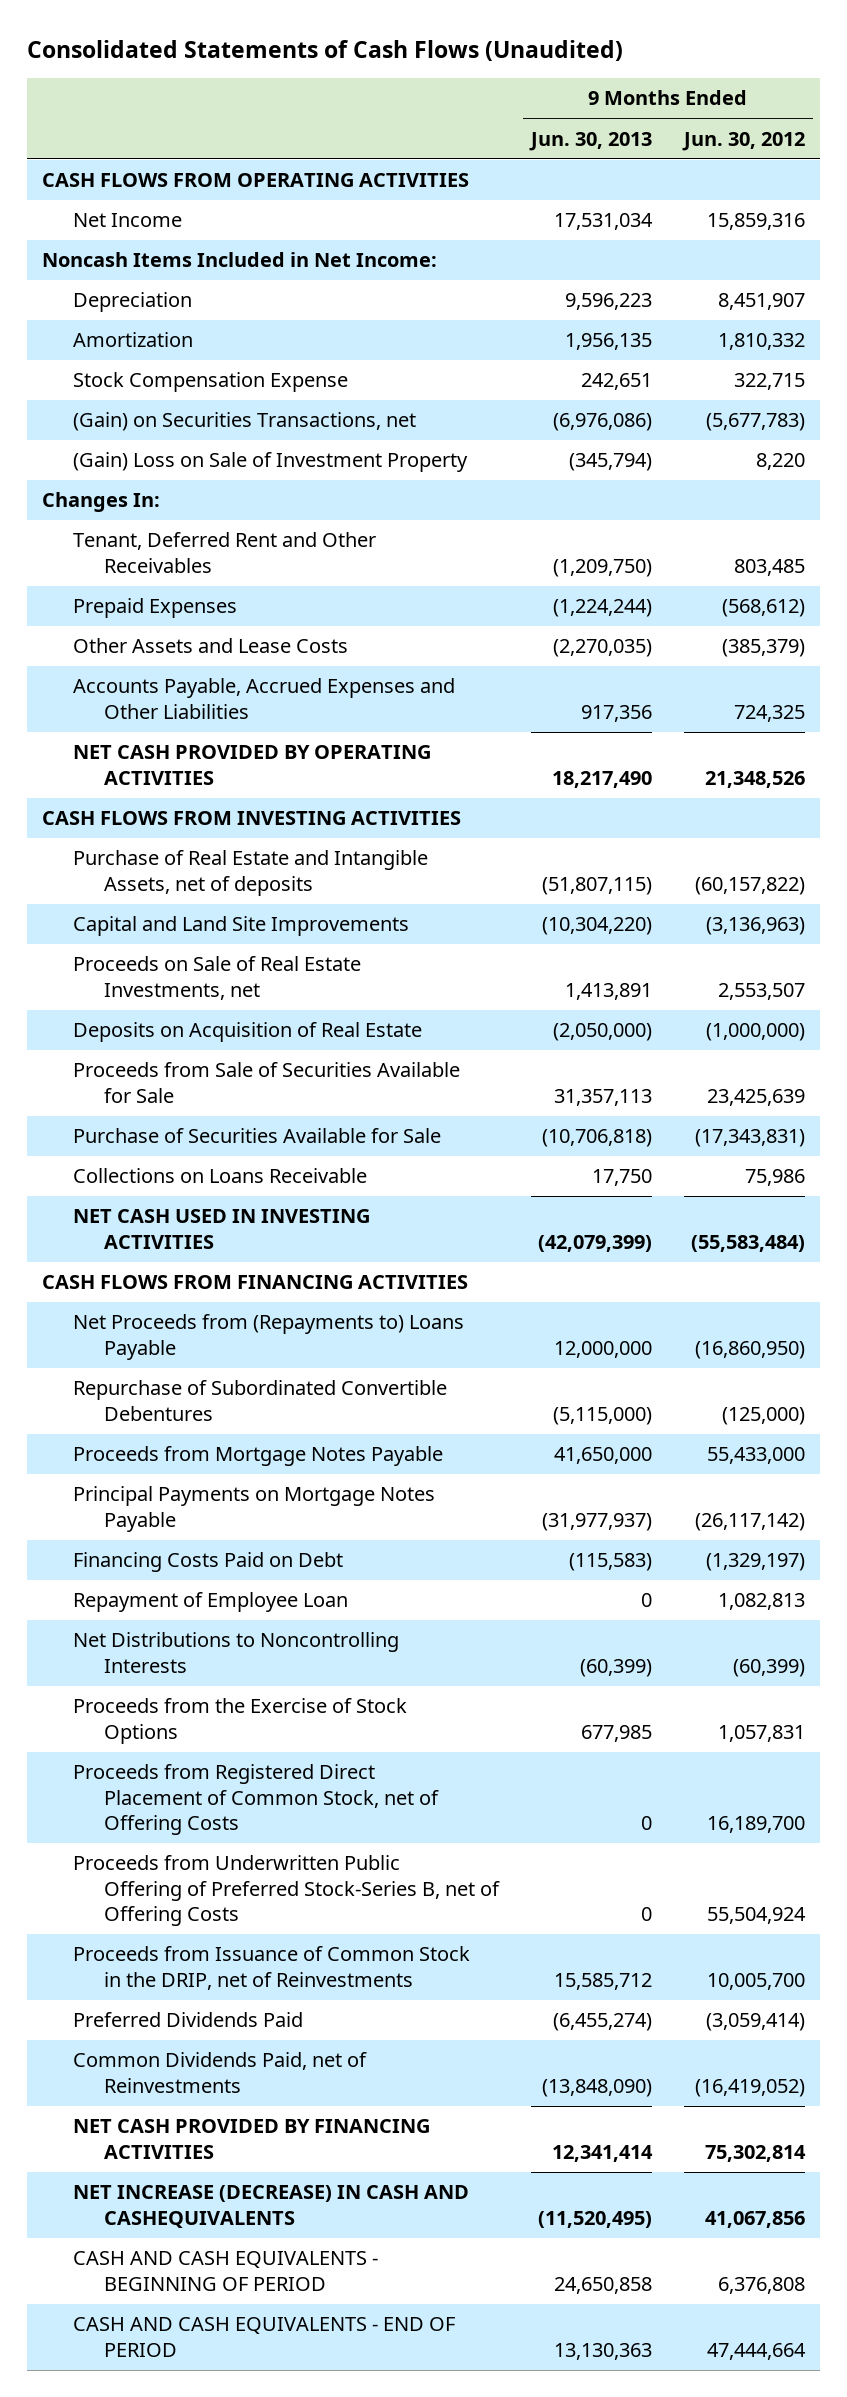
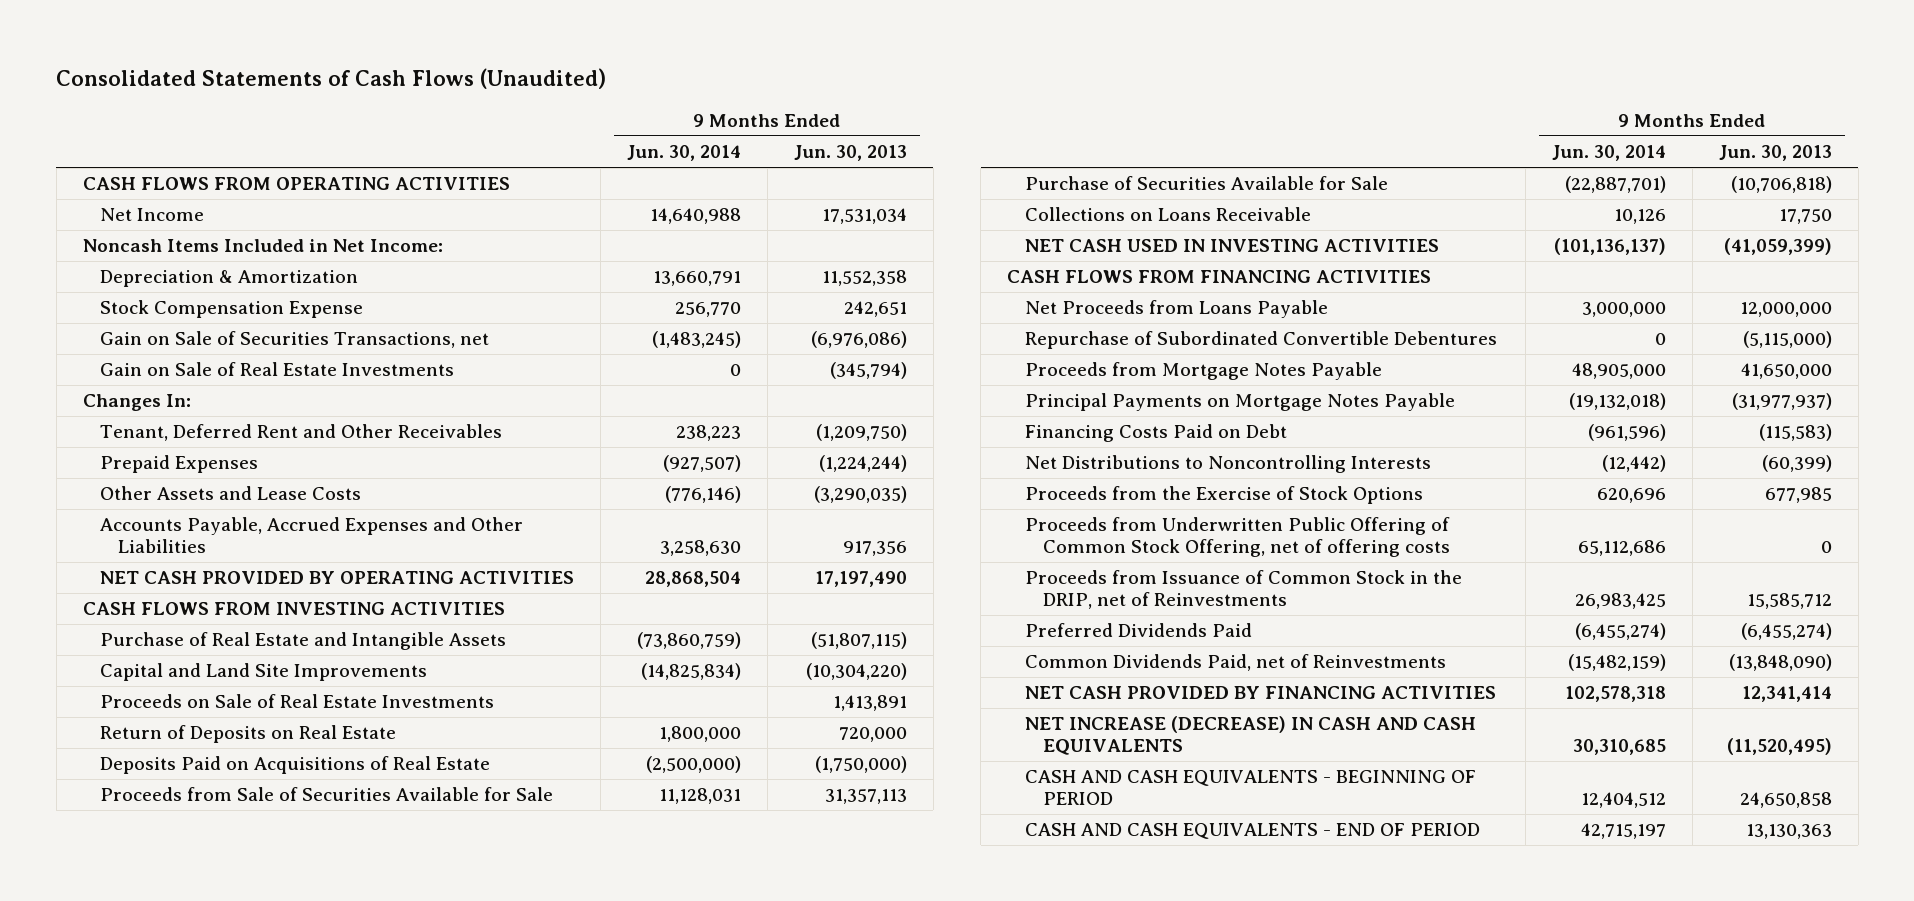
- | 9 Months Ended Jun. 30, 2013 | 9 Months Ended Jun. 30, 2012
+ | 9 Months Ended Jun. 30, 2014 | 9 Months Ended Jun. 30, 2013
- Depreciation | 9,596,223 | 8,451,907
- Amortization | 1,956,135 | 1,810,332
+ Depreciation & Amortization | 13,660,791 | 11,552,358
- (Gain) on Securities Transactions, net | (6,976,086) | (5,677,783)
- (Gain) Loss on Sale of Investment Property | (345,794) | 8,220
+ Gain on Sale of Securities Transactions, net | (1,483,245) | (6,976,086)
+ Gain on Sale of Real Estate Investments | 0 | (345,794)
- Other Assets and Lease Costs | (2,270,035) | (385,379)
+ Other Assets and Lease Costs | (776,146) | (3,290,035)
- NET CASH PROVIDED BY OPERATING ACTIVITIES | 18,217,490 | 21,348,526
+ NET CASH PROVIDED BY OPERATING ACTIVITIES | 28,868,504 | 17,197,490
- Purchase of Real Estate and Intangible Assets, net of deposits | (51,807,115) | (60,157,822)
+ Purchase of Real Estate and Intangible Assets | (73,860,759) | (51,807,115)
- Proceeds on Sale of Real Estate Investments, net | 1,413,891 | 2,553,507
- Deposits on Acquisition of Real Estate | (2,050,000) | (1,000,000)
+ Proceeds on Sale of Real Estate Investments | | 1,413,891
+ Return of Deposits on Real Estate | 1,800,000 | 720,000
+ Deposits Paid on Acquisitions of Real Estate | (2,500,000) | (1,750,000)
- NET CASH USED IN INVESTING ACTIVITIES | (42,079,399) | (55,583,484)
+ NET CASH USED IN INVESTING ACTIVITIES | (101,136,137) | (41,059,399)
- Net Proceeds from (Repayments to) Loans Payable | 12,000,000 | (16,860,950)
+ Net Proceeds from Loans Payable | 3,000,000 | 12,000,000
- Repayment of Employee Loan | 0 | 1,082,813
- Proceeds from Registered Direct Placement of Common Stock, net of Offering Costs | 0 | 16,189,700
- Proceeds from Underwritten Public Offering of Preferred Stock-Series B, net of Offering Costs | 0 | 55,504,924
+ Proceeds from Underwritten Public Offering of Common Stock Offering, net of offering costs | 65,112,686 | 0
- NET INCREASE (DECREASE) IN CASH AND CASHEQUIVALENTS | (11,520,495) | 41,067,856
+ NET INCREASE (DECREASE) IN CASH AND CASH EQUIVALENTS | 30,310,685 | (11,520,495)

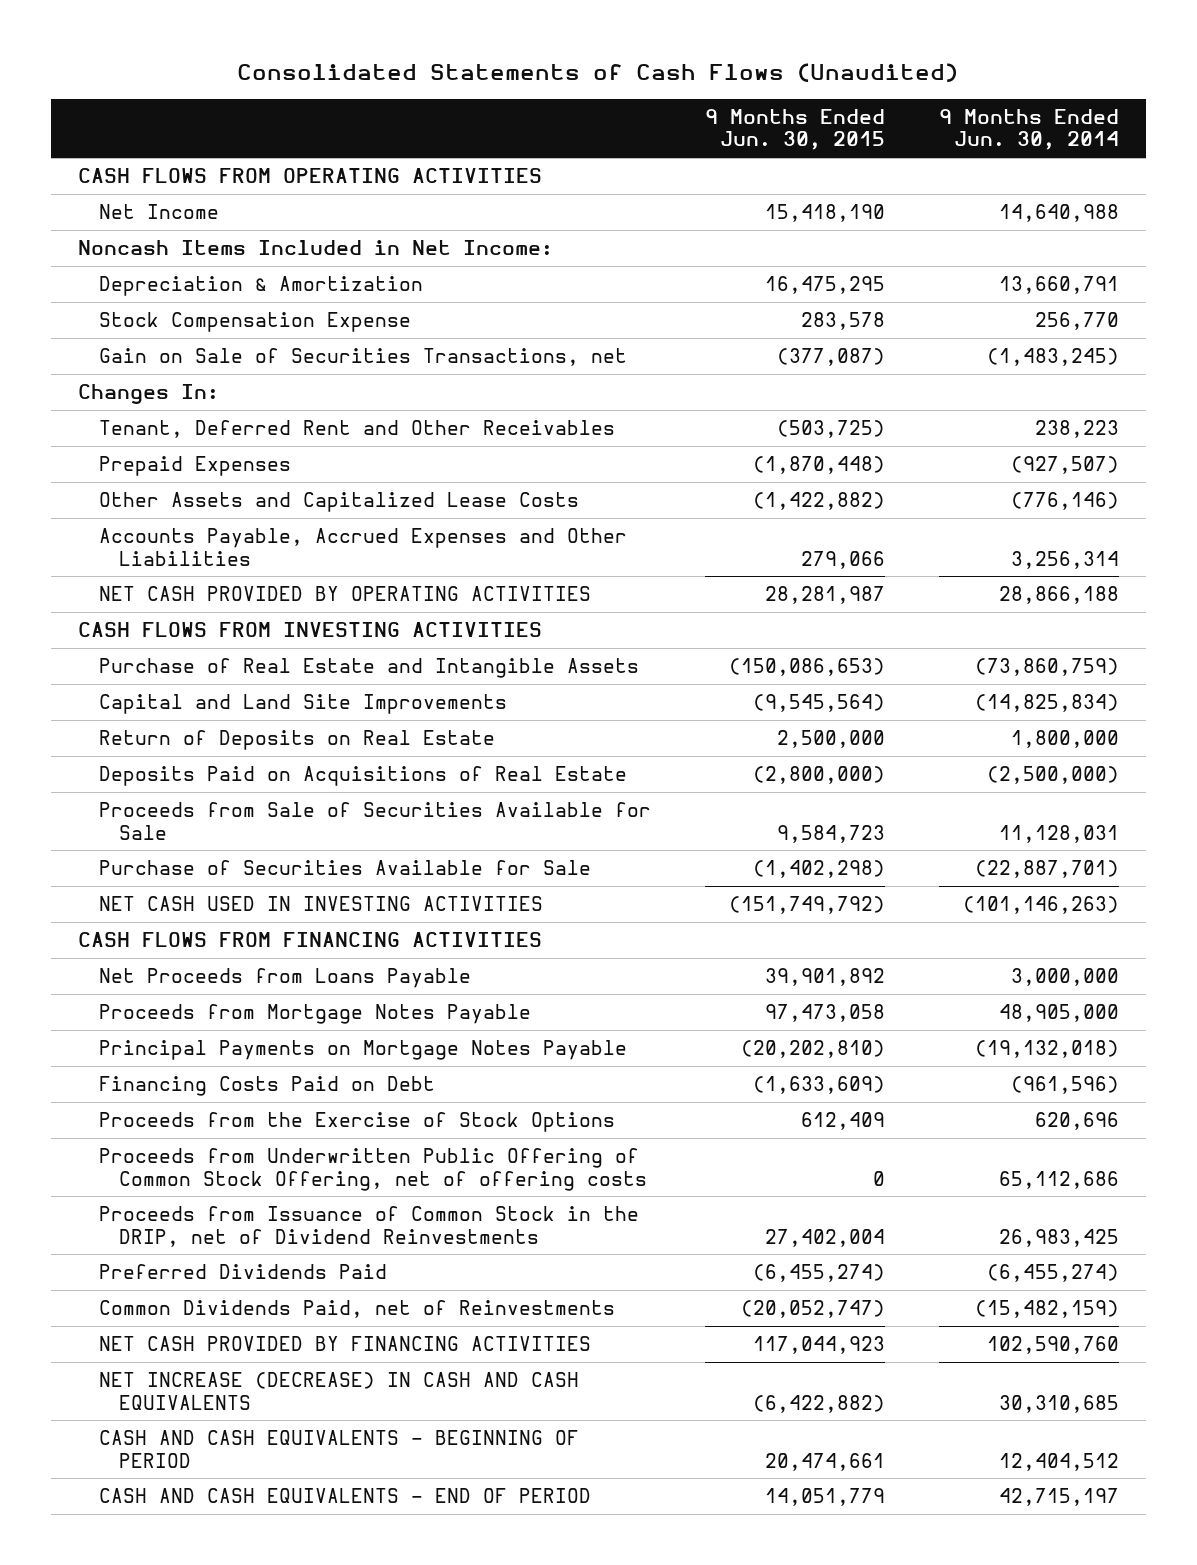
- | 9 Months Ended Jun. 30, 2014 | 9 Months Ended Jun. 30, 2013
+ | 9 Months Ended Jun. 30, 2015 | 9 Months Ended Jun. 30, 2014
- Gain on Sale of Real Estate Investments | 0 | (345,794)
- Other Assets and Lease Costs | (776,146) | (3,290,035)
- Accounts Payable, Accrued Expenses and Other Liabilities | 3,258,630 | 917,356
- NET CASH PROVIDED BY OPERATING ACTIVITIES | 28,868,504 | 17,197,490
+ Other Assets and Capitalized Lease Costs | (1,422,882) | (776,146)
+ Accounts Payable, Accrued Expenses and Other Liabilities | 279,066 | 3,256,314
+ NET CASH PROVIDED BY OPERATING ACTIVITIES | 28,281,987 | 28,866,188
- Proceeds on Sale of Real Estate Investments | | 1,413,891
- Collections on Loans Receivable | 10,126 | 17,750
- NET CASH USED IN INVESTING ACTIVITIES | (101,136,137) | (41,059,399)
+ NET CASH USED IN INVESTING ACTIVITIES | (151,749,792) | (101,146,263)
- Repurchase of Subordinated Convertible Debentures | 0 | (5,115,000)
- Net Distributions to Noncontrolling Interests | (12,442) | (60,399)
- Proceeds from Issuance of Common Stock in the DRIP, net of Reinvestments | 26,983,425 | 15,585,712
+ Proceeds from Issuance of Common Stock in the DRIP, net of Dividend Reinvestments | 27,402,004 | 26,983,425
- NET CASH PROVIDED BY FINANCING ACTIVITIES | 102,578,318 | 12,341,414
+ NET CASH PROVIDED BY FINANCING ACTIVITIES | 117,044,923 | 102,590,760

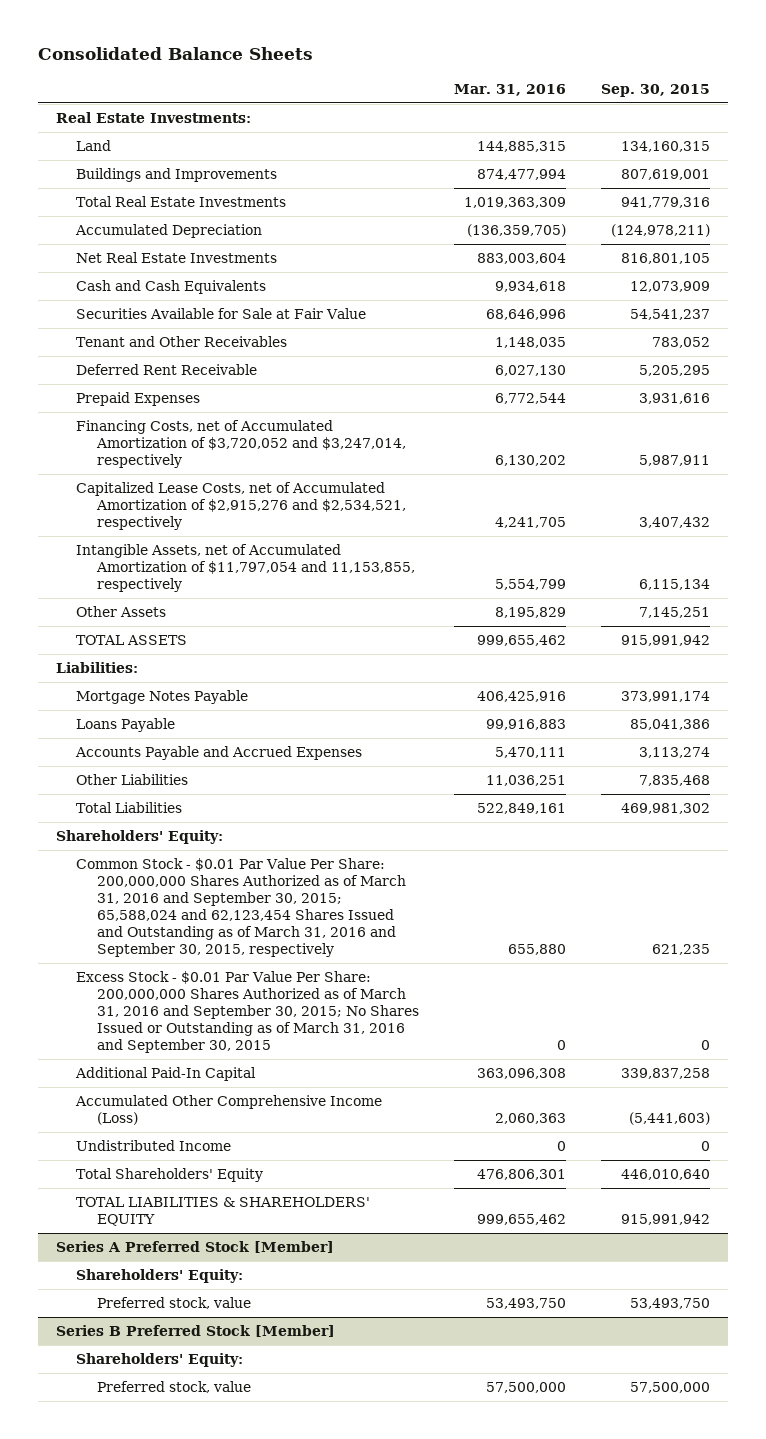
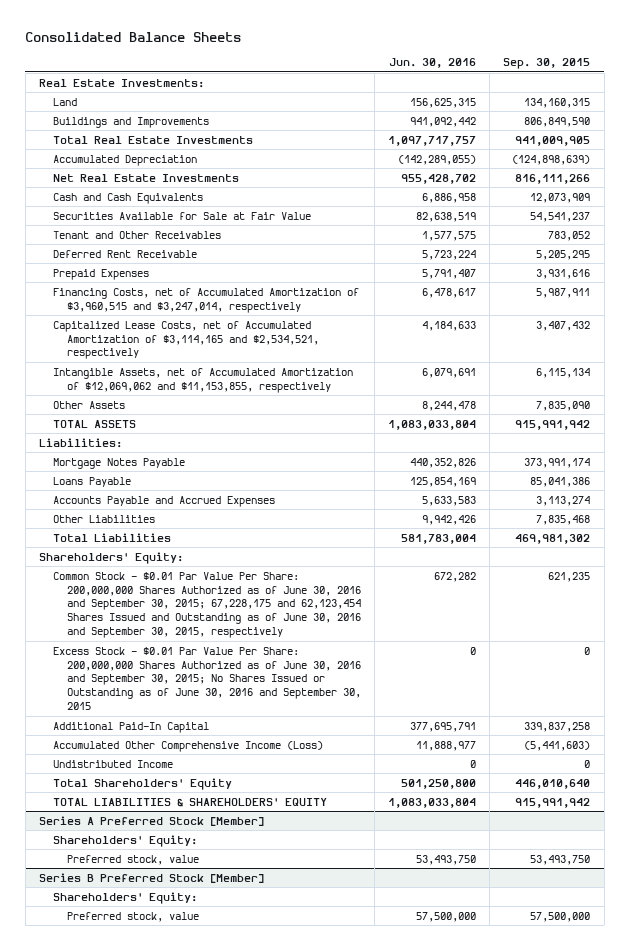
- | Mar. 31, 2016 | Sep. 30, 2015
+ | Jun. 30, 2016 | Sep. 30, 2015
- Buildings and Improvements | 874,477,994 | 807,619,001
- Total Real Estate Investments | 1,019,363,309 | 941,779,316
- Accumulated Depreciation | (136,359,705) | (124,978,211)
- Net Real Estate Investments | 883,003,604 | 816,801,105
+ Buildings and Improvements | 941,092,442 | 806,849,590
+ Total Real Estate Investments | 1,097,717,757 | 941,009,905
+ Accumulated Depreciation | (142,289,055) | (124,898,639)
+ Net Real Estate Investments | 955,428,702 | 816,111,266
- Financing Costs, net of Accumulated Amortization of $3,720,052 and $3,247,014, respectively | 6,130,202 | 5,987,911
- Capitalized Lease Costs, net of Accumulated Amortization of $2,915,276 and $2,534,521, respectively | 4,241,705 | 3,407,432
- Intangible Assets, net of Accumulated Amortization of $11,797,054 and 11,153,855, respectively | 5,554,799 | 6,115,134
- Other Assets | 8,195,829 | 7,145,251
+ Financing Costs, net of Accumulated Amortization of $3,960,515 and $3,247,014, respectively | 6,478,617 | 5,987,911
+ Capitalized Lease Costs, net of Accumulated Amortization of $3,114,165 and $2,534,521, respectively | 4,184,633 | 3,407,432
+ Intangible Assets, net of Accumulated Amortization of $12,069,062 and $11,153,855, respectively | 6,079,691 | 6,115,134
+ Other Assets | 8,244,478 | 7,835,090
- Common Stock - $0.01 Par Value Per Share: 200,000,000 Shares Authorized as of March 31, 2016 and September 30, 2015; 65,588,024 and 62,123,454 Shares Issued and Outstanding as of March 31, 2016 and September 30, 2015, respectively | 655,880 | 621,235
- Excess Stock - $0.01 Par Value Per Share: 200,000,000 Shares Authorized as of March 31, 2016 and September 30, 2015; No Shares Issued or Outstanding as of March 31, 2016 and September 30, 2015 | 0 | 0
+ Common Stock - $0.01 Par Value Per Share: 200,000,000 Shares Authorized as of June 30, 2016 and September 30, 2015; 67,228,175 and 62,123,454 Shares Issued and Outstanding as of June 30, 2016 and September 30, 2015, respectively | 672,282 | 621,235
+ Excess Stock - $0.01 Par Value Per Share: 200,000,000 Shares Authorized as of June 30, 2016 and September 30, 2015; No Shares Issued or Outstanding as of June 30, 2016 and September 30, 2015 | 0 | 0

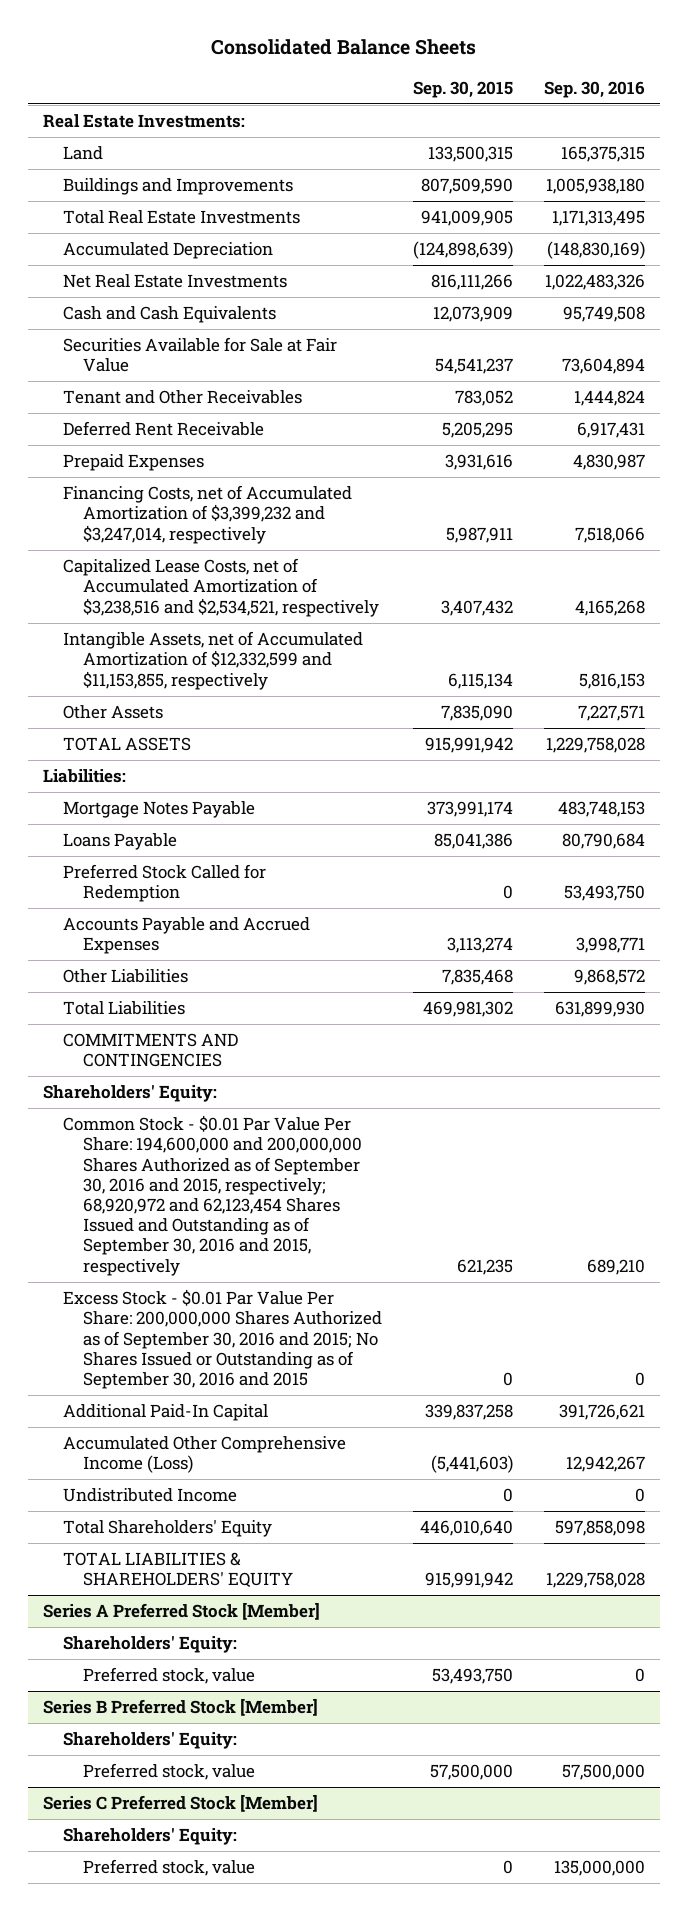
- | Jun. 30, 2016 | Sep. 30, 2015
+ | Sep. 30, 2015 | Sep. 30, 2016
- Land | 156,625,315 | 134,160,315
- Buildings and Improvements | 941,092,442 | 806,849,590
+ Land | 133,500,315 | 165,375,315
+ Buildings and Improvements | 807,509,590 | 1,005,938,180
- Financing Costs, net of Accumulated Amortization of $3,960,515 and $3,247,014, respectively | 6,478,617 | 5,987,911
- Capitalized Lease Costs, net of Accumulated Amortization of $3,114,165 and $2,534,521, respectively | 4,184,633 | 3,407,432
- Intangible Assets, net of Accumulated Amortization of $12,069,062 and $11,153,855, respectively | 6,079,691 | 6,115,134
+ Financing Costs, net of Accumulated Amortization of $3,399,232 and $3,247,014, respectively | 5,987,911 | 7,518,066
+ Capitalized Lease Costs, net of Accumulated Amortization of $3,238,516 and $2,534,521, respectively | 3,407,432 | 4,165,268
+ Intangible Assets, net of Accumulated Amortization of $12,332,599 and $11,153,855, respectively | 6,115,134 | 5,816,153
+ Preferred Stock Called for Redemption | 0 | 53,493,750
+ COMMITMENTS AND CONTINGENCIES
- Common Stock - $0.01 Par Value Per Share: 200,000,000 Shares Authorized as of June 30, 2016 and September 30, 2015; 67,228,175 and 62,123,454 Shares Issued and Outstanding as of June 30, 2016 and September 30, 2015, respectively | 672,282 | 621,235
- Excess Stock - $0.01 Par Value Per Share: 200,000,000 Shares Authorized as of June 30, 2016 and September 30, 2015; No Shares Issued or Outstanding as of June 30, 2016 and September 30, 2015 | 0 | 0
+ Common Stock - $0.01 Par Value Per Share: 194,600,000 and 200,000,000 Shares Authorized as of September 30, 2016 and 2015, respectively; 68,920,972 and 62,123,454 Shares Issued and Outstanding as of September 30, 2016 and 2015, respectively | 621,235 | 689,210
+ Excess Stock - $0.01 Par Value Per Share: 200,000,000 Shares Authorized as of September 30, 2016 and 2015; No Shares Issued or Outstanding as of September 30, 2016 and 2015 | 0 | 0
+ Series C Preferred Stock [Member]
+ Shareholders' Equity:
+ Preferred stock, value | 0 | 135,000,000

